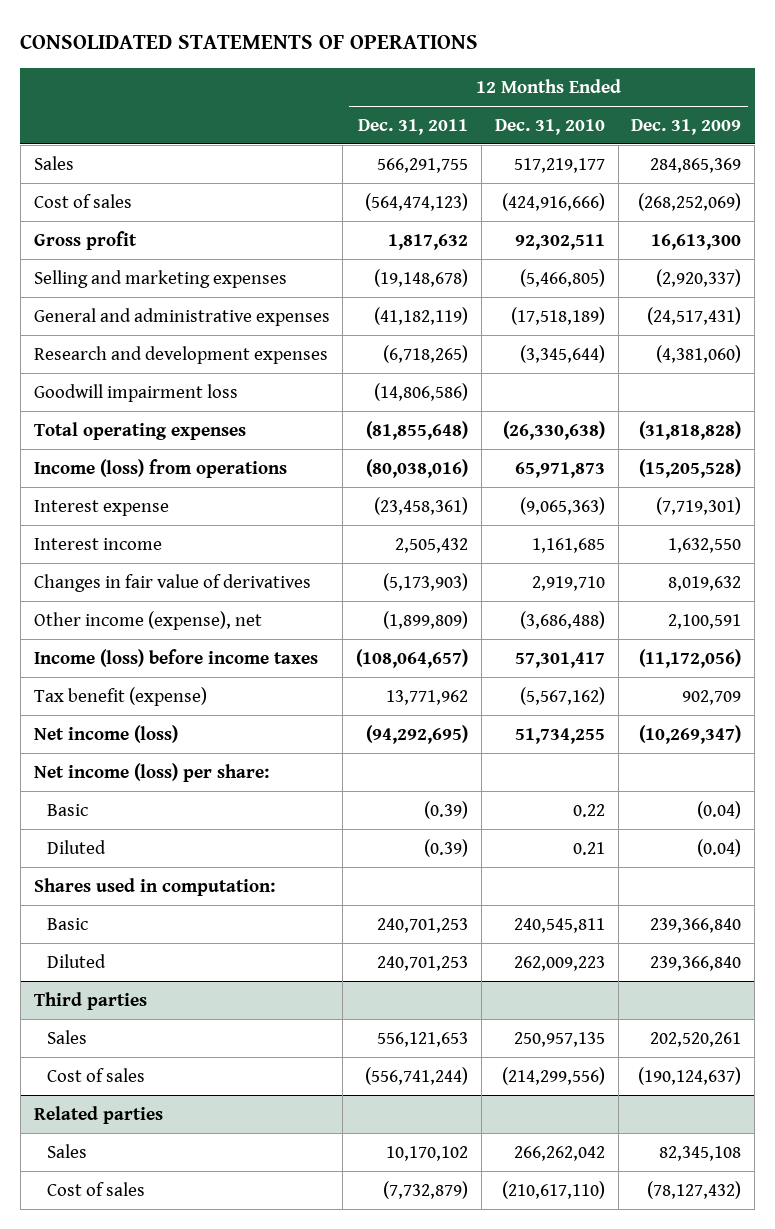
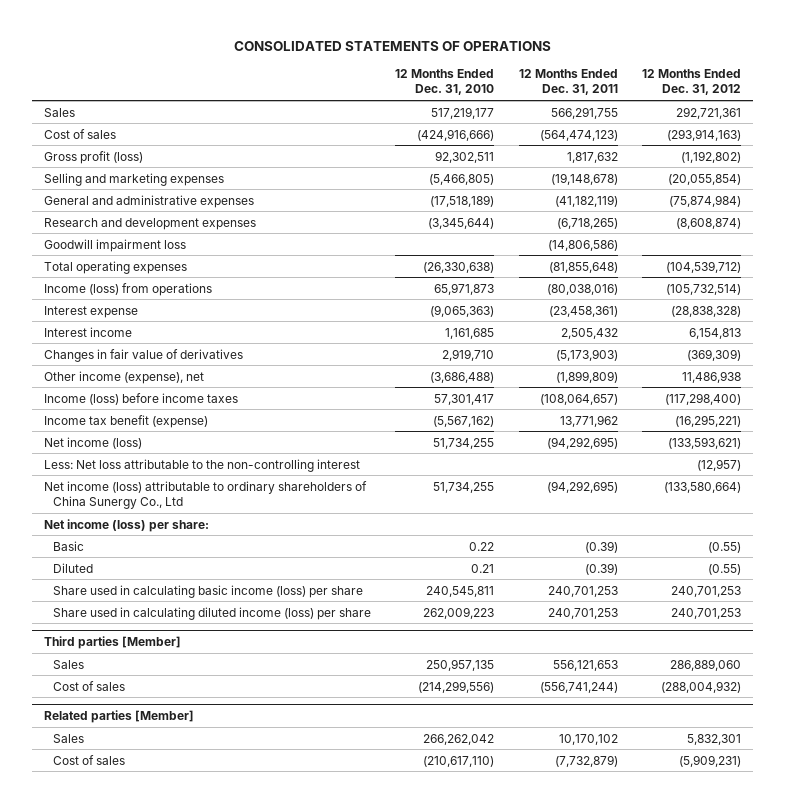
- | 12 Months Ended Dec. 31, 2011 | 12 Months Ended Dec. 31, 2010 | 12 Months Ended Dec. 31, 2009
+ | 12 Months Ended Dec. 31, 2010 | 12 Months Ended Dec. 31, 2011 | 12 Months Ended Dec. 31, 2012
- Gross profit | 1,817,632 | 92,302,511 | 16,613,300
+ Gross profit (loss) | 92,302,511 | 1,817,632 | (1,192,802)
- Tax benefit (expense) | 13,771,962 | (5,567,162) | 902,709
+ Income tax benefit (expense) | (5,567,162) | 13,771,962 | (16,295,221)
+ Less: Net loss attributable to the non-controlling interest | | | (12,957)
+ Net income (loss) attributable to ordinary shareholders of China Sunergy Co., Ltd | 51,734,255 | (94,292,695) | (133,580,664)
- Shares used in computation:
- Basic | 240,701,253 | 240,545,811 | 239,366,840
- Diluted | 240,701,253 | 262,009,223 | 239,366,840
- Third parties
+ Share used in calculating basic income (loss) per share | 240,545,811 | 240,701,253 | 240,701,253
+ Share used in calculating diluted income (loss) per share | 262,009,223 | 240,701,253 | 240,701,253
+ Third parties [Member]
- Related parties
+ Related parties [Member]

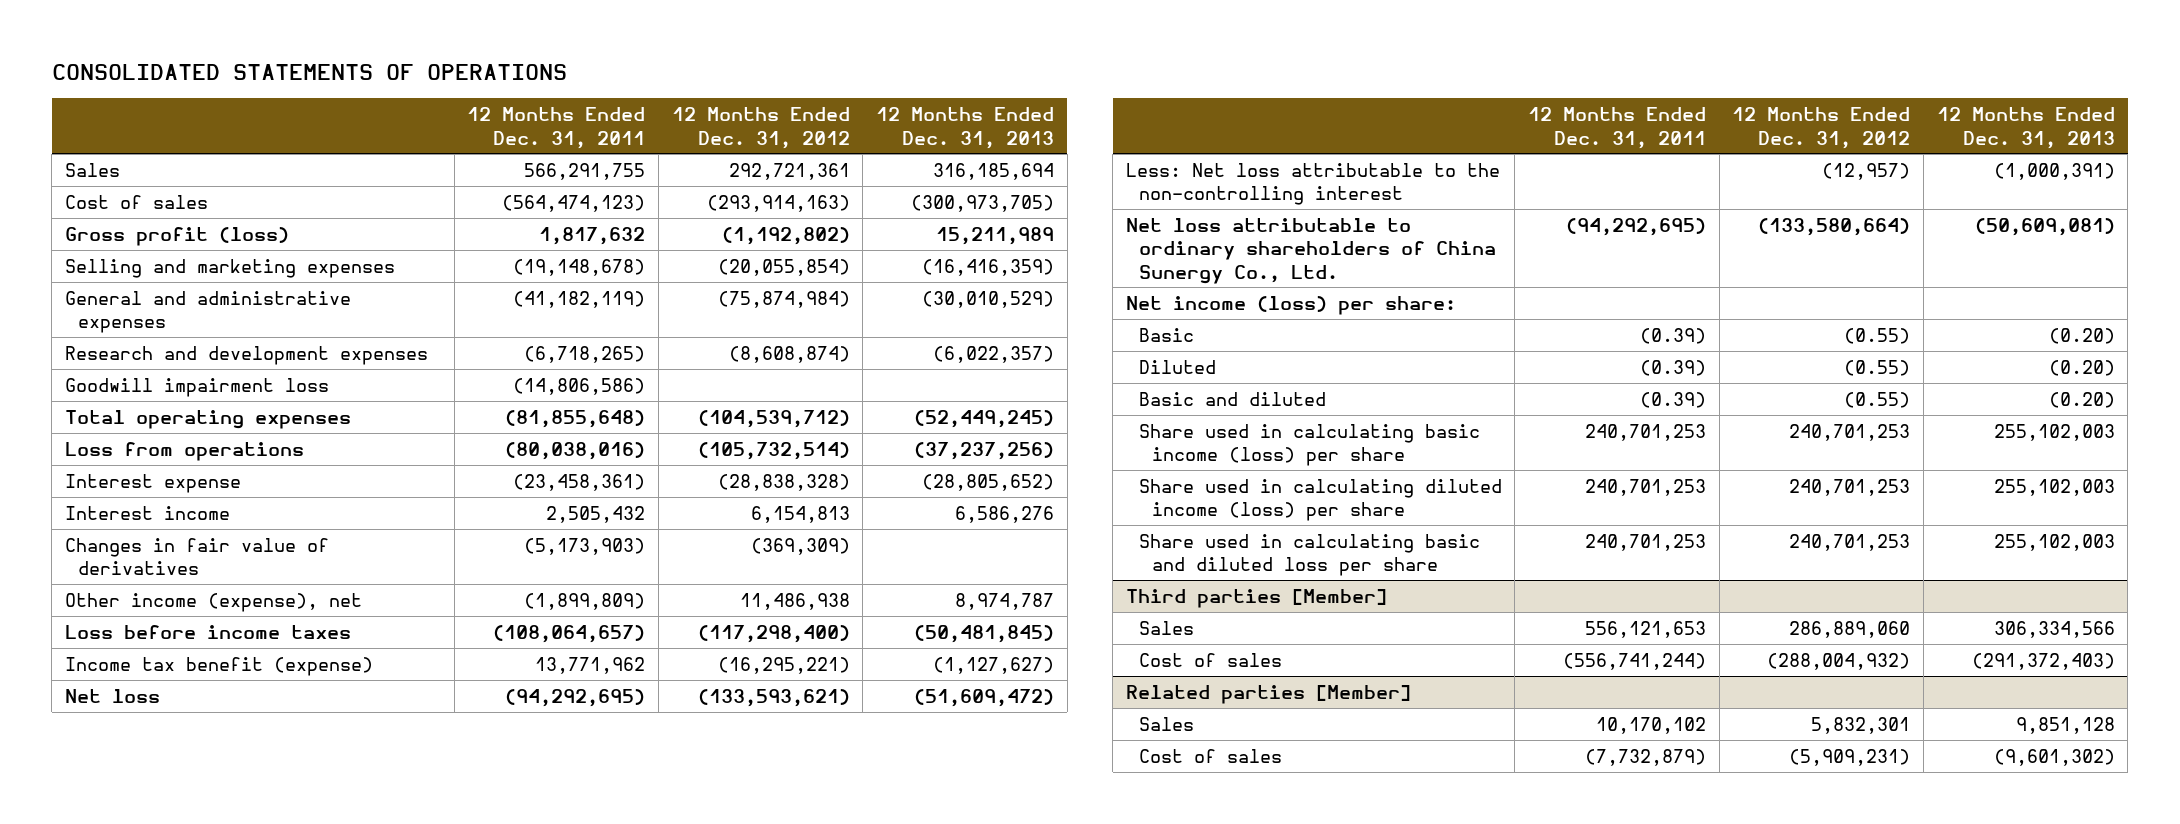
- | 12 Months Ended Dec. 31, 2010 | 12 Months Ended Dec. 31, 2011 | 12 Months Ended Dec. 31, 2012
+ | 12 Months Ended Dec. 31, 2011 | 12 Months Ended Dec. 31, 2012 | 12 Months Ended Dec. 31, 2013
- Income (loss) from operations | 65,971,873 | (80,038,016) | (105,732,514)
+ Loss from operations | (80,038,016) | (105,732,514) | (37,237,256)
- Income (loss) before income taxes | 57,301,417 | (108,064,657) | (117,298,400)
+ Loss before income taxes | (108,064,657) | (117,298,400) | (50,481,845)
- Net income (loss) | 51,734,255 | (94,292,695) | (133,593,621)
+ Net loss | (94,292,695) | (133,593,621) | (51,609,472)
- Net income (loss) attributable to ordinary shareholders of China Sunergy Co., Ltd | 51,734,255 | (94,292,695) | (133,580,664)
+ Net loss attributable to ordinary shareholders of China Sunergy Co., Ltd. | (94,292,695) | (133,580,664) | (50,609,081)
+ Basic and diluted | (0.39) | (0.55) | (0.20)
+ Share used in calculating basic and diluted loss per share | 240,701,253 | 240,701,253 | 255,102,003

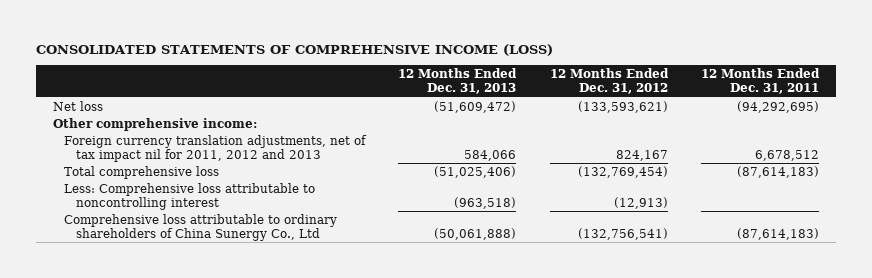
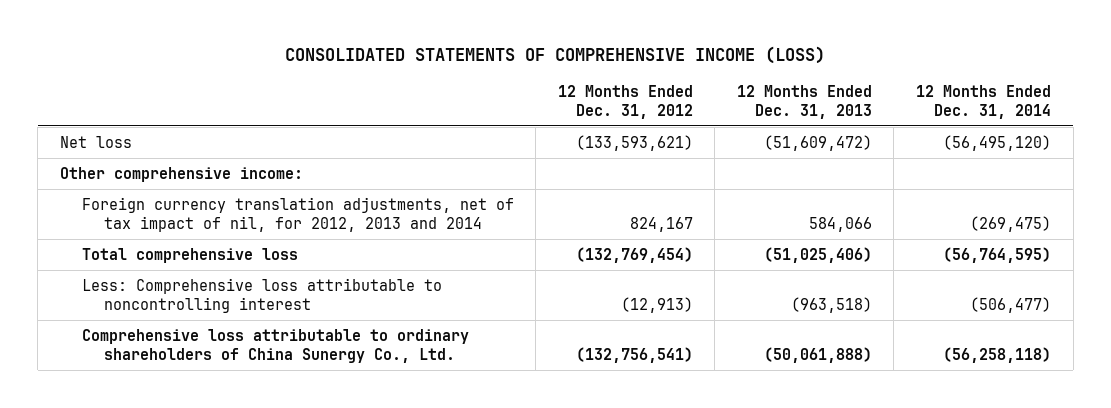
- | 12 Months Ended Dec. 31, 2013 | 12 Months Ended Dec. 31, 2012 | 12 Months Ended Dec. 31, 2011
+ | 12 Months Ended Dec. 31, 2012 | 12 Months Ended Dec. 31, 2013 | 12 Months Ended Dec. 31, 2014
- Foreign currency translation adjustments, net of tax impact nil for 2011, 2012 and 2013 | 584,066 | 824,167 | 6,678,512
+ Foreign currency translation adjustments, net of tax impact of nil, for 2012, 2013 and 2014 | 824,167 | 584,066 | (269,475)
- Comprehensive loss attributable to ordinary shareholders of China Sunergy Co., Ltd | (50,061,888) | (132,756,541) | (87,614,183)
+ Comprehensive loss attributable to ordinary shareholders of China Sunergy Co., Ltd. | (132,756,541) | (50,061,888) | (56,258,118)

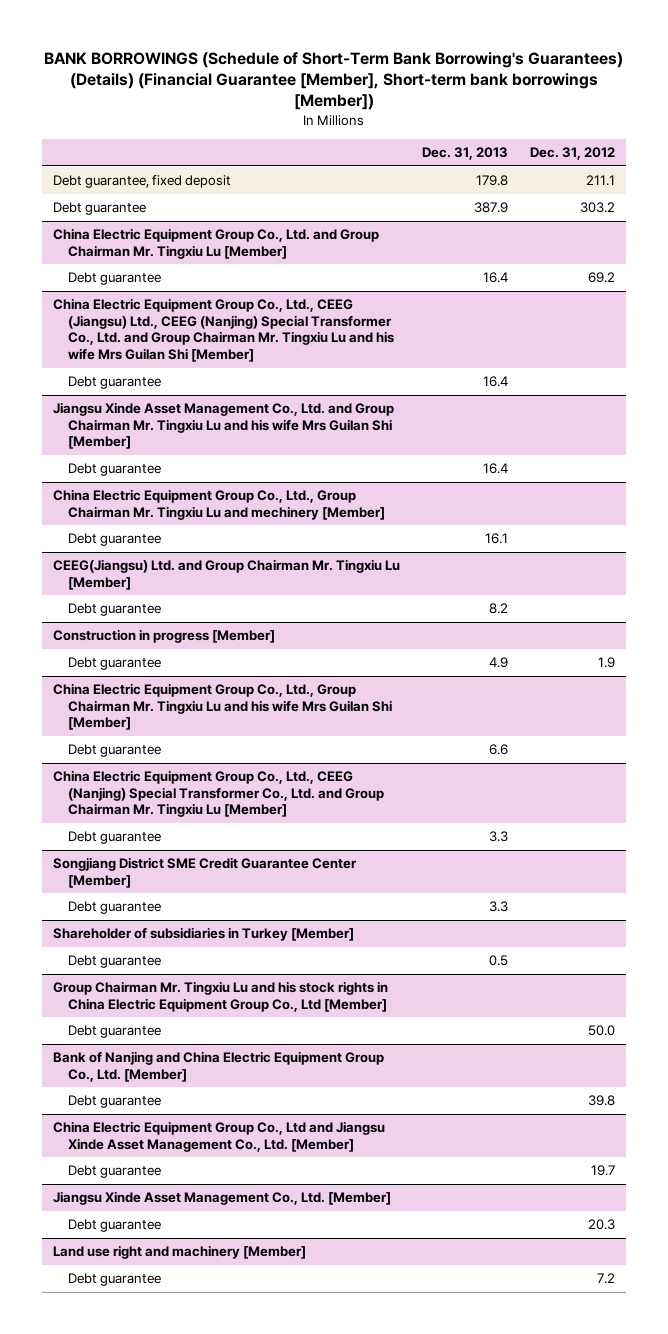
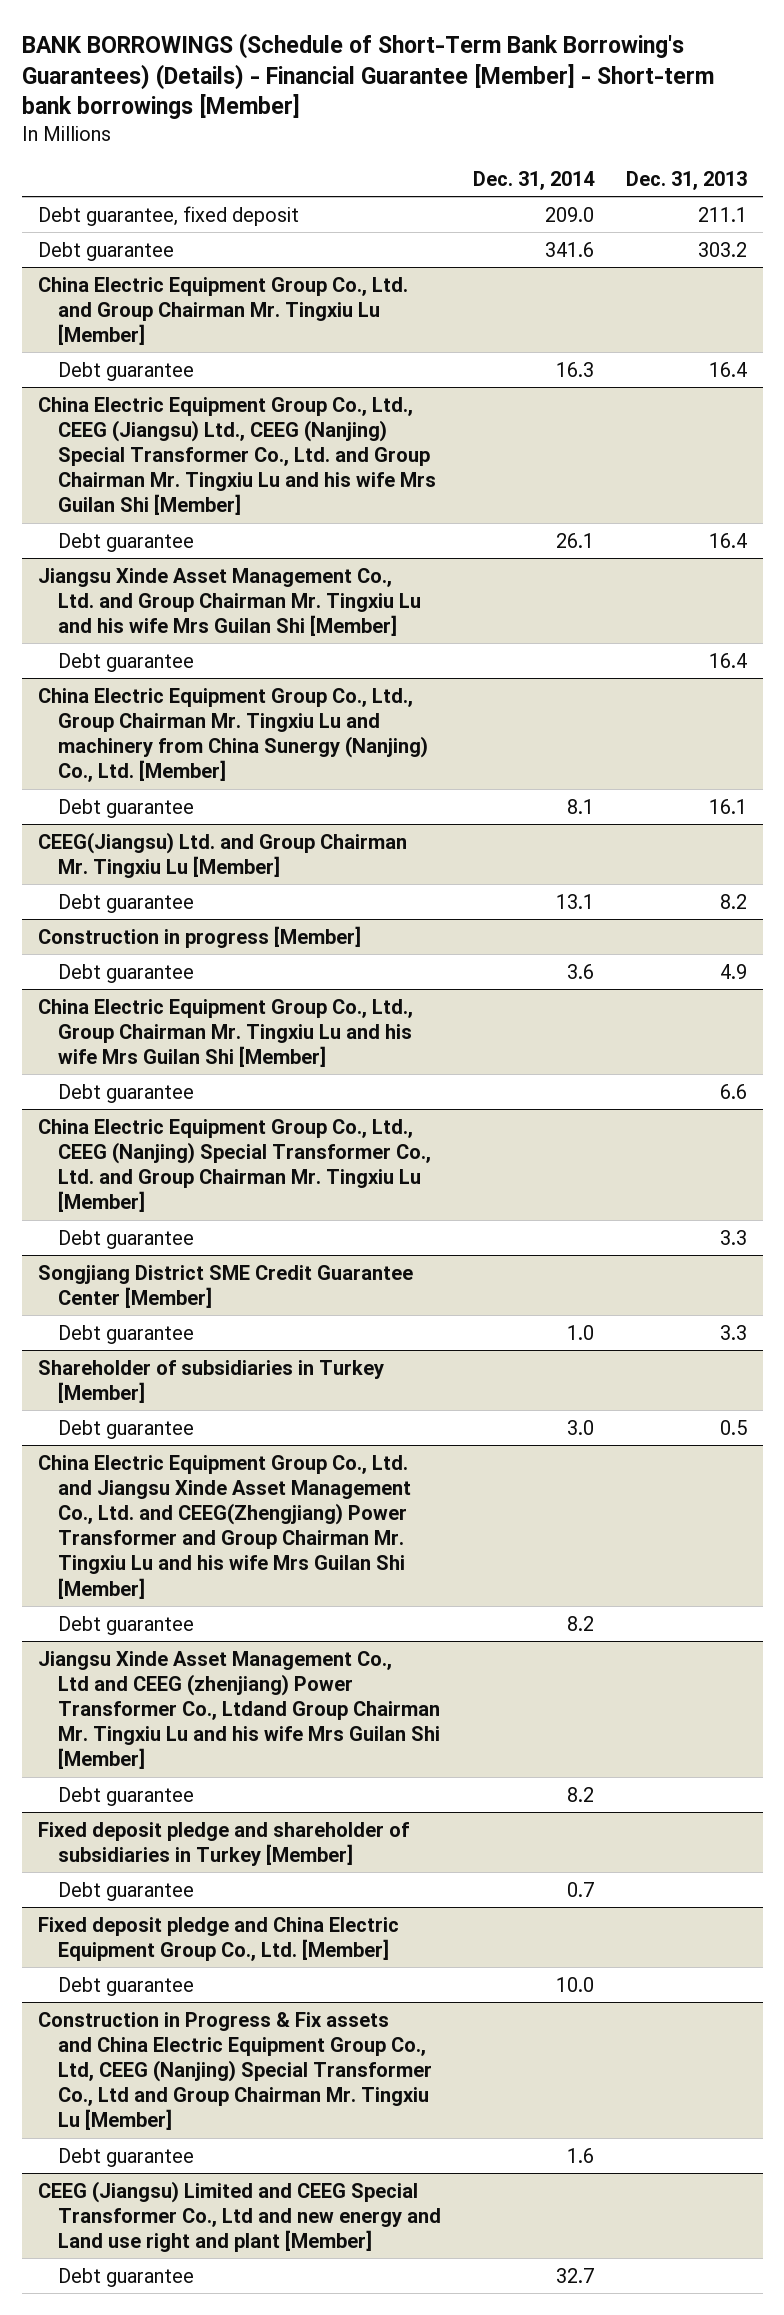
- BANK BORROWINGS (Schedule of Short-Term Bank Borrowing's Guarantees) (Details) (Financial Guarantee [Member], Short-term bank borrowings [Member])
+ BANK BORROWINGS (Schedule of Short-Term Bank Borrowing's Guarantees) (Details) - Financial Guarantee [Member] - Short-term bank borrowings [Member]
- | Dec. 31, 2013 | Dec. 31, 2012
+ | Dec. 31, 2014 | Dec. 31, 2013
- Debt guarantee, fixed deposit | 179.8 | 211.1
- Debt guarantee | 387.9 | 303.2
+ Debt guarantee, fixed deposit | 209.0 | 211.1
+ Debt guarantee | 341.6 | 303.2
- China Electric Equipment Group Co., Ltd., Group Chairman Mr. Tingxiu Lu and mechinery [Member]
+ China Electric Equipment Group Co., Ltd., Group Chairman Mr. Tingxiu Lu and machinery from China Sunergy (Nanjing) Co., Ltd. [Member]
- Group Chairman Mr. Tingxiu Lu and his stock rights in China Electric Equipment Group Co., Ltd [Member]
+ China Electric Equipment Group Co., Ltd. and Jiangsu Xinde Asset Management Co., Ltd. and CEEG(Zhengjiang) Power Transformer and Group Chairman Mr. Tingxiu Lu and his wife Mrs Guilan Shi [Member]
- Bank of Nanjing and China Electric Equipment Group Co., Ltd. [Member]
+ Jiangsu Xinde Asset Management Co., Ltd and CEEG (zhenjiang) Power Transformer Co., Ltdand Group Chairman Mr. Tingxiu Lu and his wife Mrs Guilan Shi [Member]
- China Electric Equipment Group Co., Ltd and Jiangsu Xinde Asset Management Co., Ltd. [Member]
+ Fixed deposit pledge and shareholder of subsidiaries in Turkey [Member]
- Jiangsu Xinde Asset Management Co., Ltd. [Member]
+ Fixed deposit pledge and China Electric Equipment Group Co., Ltd. [Member]
- Land use right and machinery [Member]
+ Construction in Progress & Fix assets and China Electric Equipment Group Co., Ltd, CEEG (Nanjing) Special Transformer Co., Ltd and Group Chairman Mr. Tingxiu Lu [Member]
+ CEEG (Jiangsu) Limited and CEEG Special Transformer Co., Ltd and new energy and Land use right and plant [Member]
+ Debt guarantee | 32.7 |

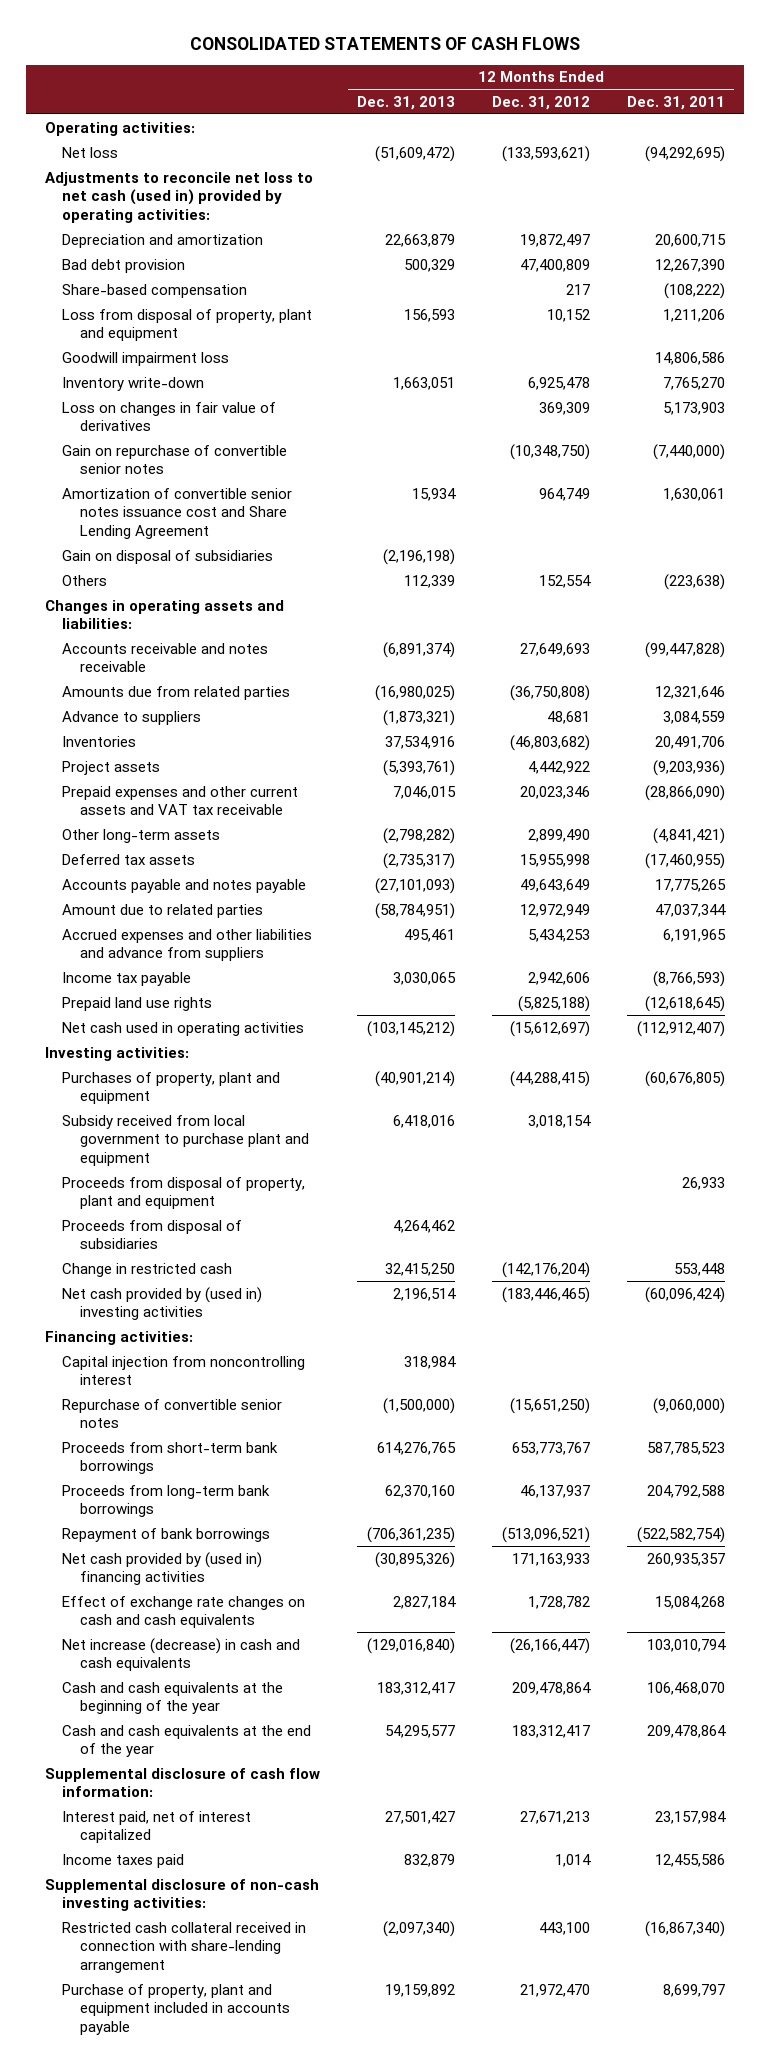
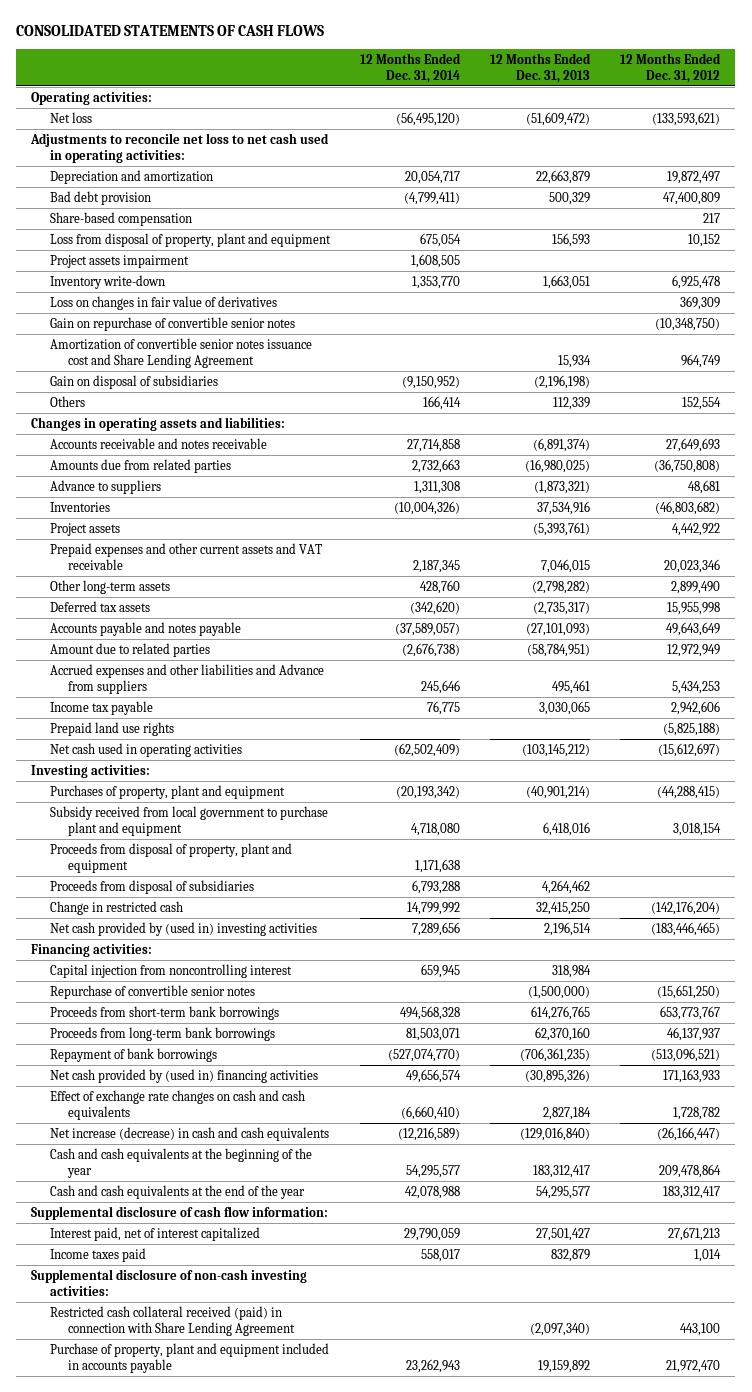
- | 12 Months Ended Dec. 31, 2013 | 12 Months Ended Dec. 31, 2012 | 12 Months Ended Dec. 31, 2011
+ | 12 Months Ended Dec. 31, 2014 | 12 Months Ended Dec. 31, 2013 | 12 Months Ended Dec. 31, 2012
- Adjustments to reconcile net loss to net cash (used in) provided by operating activities:
+ Adjustments to reconcile net loss to net cash used in operating activities:
- Goodwill impairment loss | | | 14,806,586
+ Project assets impairment | 1,608,505 | |
- Prepaid expenses and other current assets and VAT tax receivable | 7,046,015 | 20,023,346 | (28,866,090)
+ Prepaid expenses and other current assets and VAT receivable | 2,187,345 | 7,046,015 | 20,023,346
- Accrued expenses and other liabilities and advance from suppliers | 495,461 | 5,434,253 | 6,191,965
+ Accrued expenses and other liabilities and Advance from suppliers | 245,646 | 495,461 | 5,434,253
- Restricted cash collateral received in connection with share-lending arrangement | (2,097,340) | 443,100 | (16,867,340)
+ Restricted cash collateral received (paid) in connection with Share Lending Agreement | | (2,097,340) | 443,100

